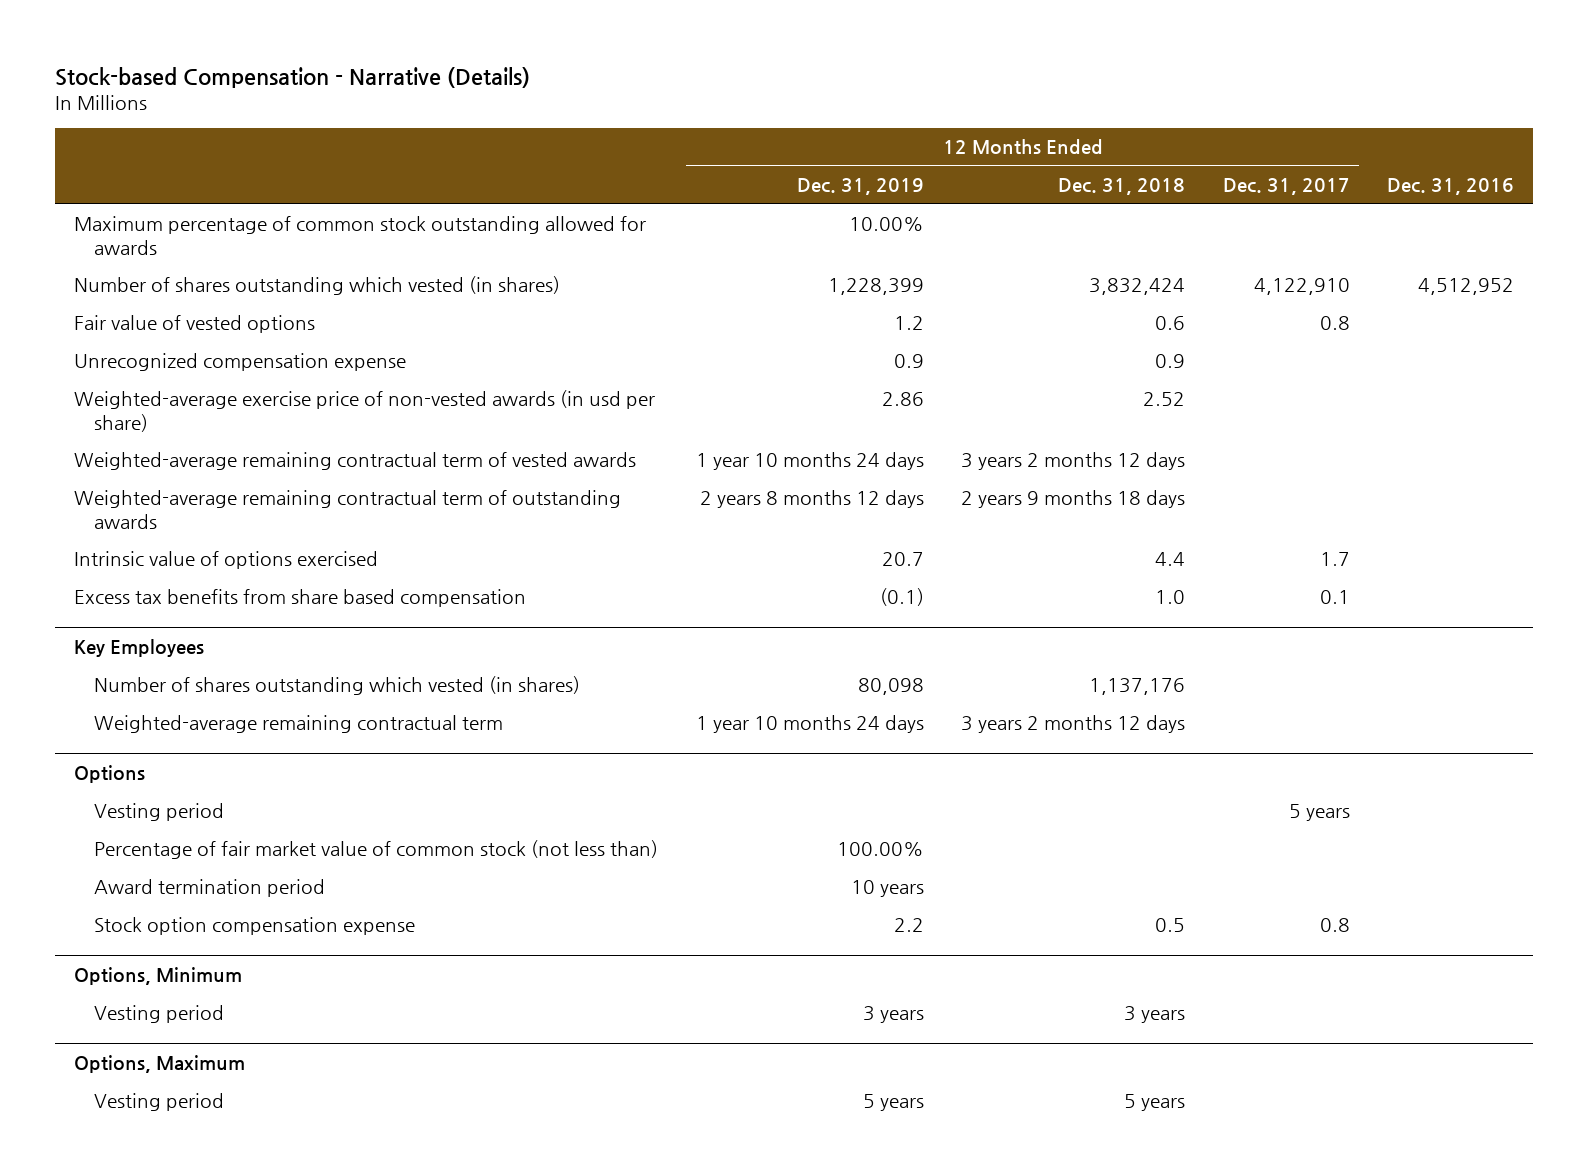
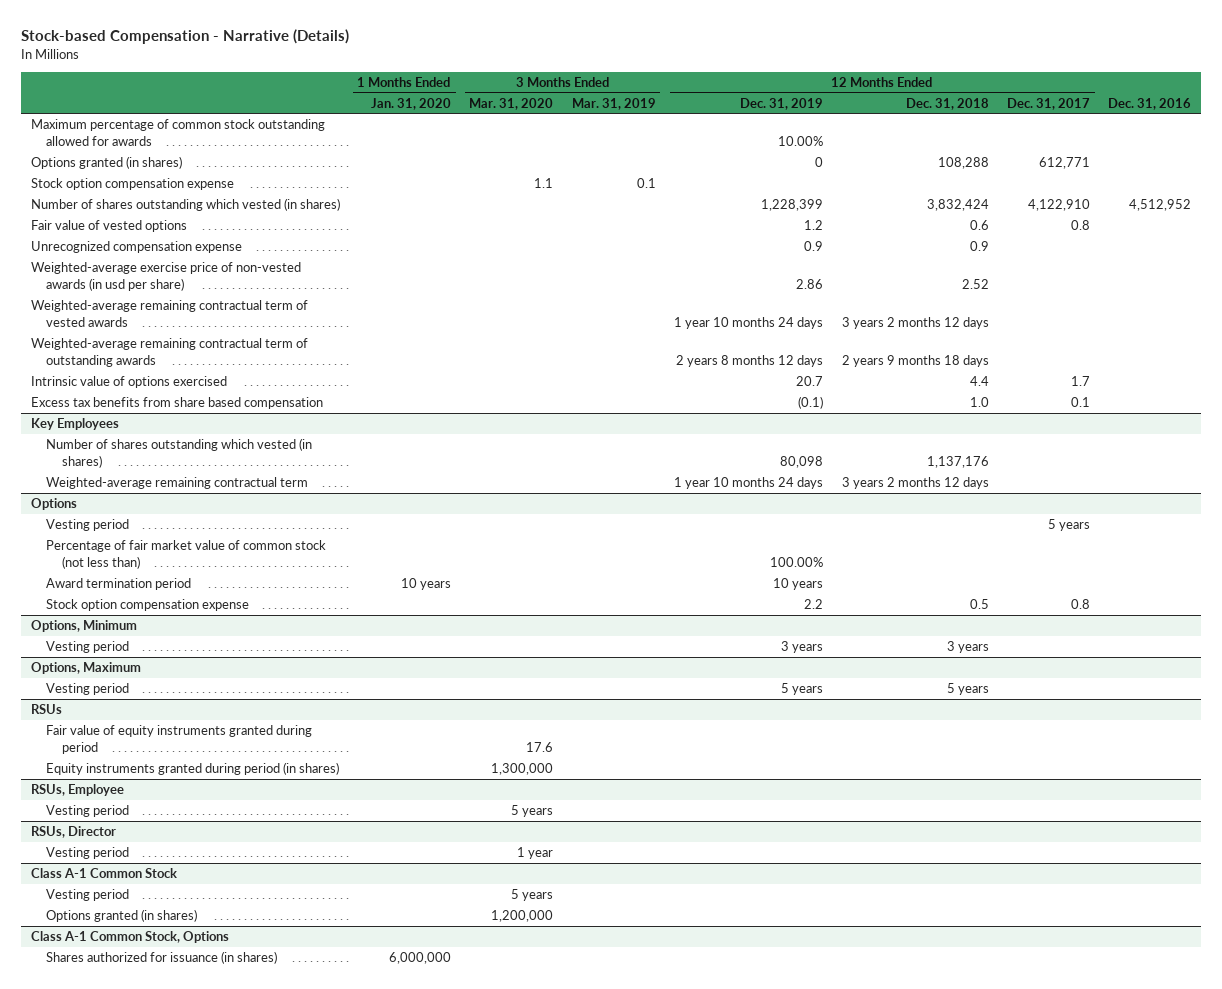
- | 12 Months Ended Dec. 31, 2019 | 12 Months Ended Dec. 31, 2018 | 12 Months Ended Dec. 31, 2017 | Dec. 31, 2016
+ | 1 Months Ended Jan. 31, 2020 | 3 Months Ended Mar. 31, 2020 | 3 Months Ended Mar. 31, 2019 | 12 Months Ended Dec. 31, 2019 | 12 Months Ended Dec. 31, 2018 | 12 Months Ended Dec. 31, 2017 | Dec. 31, 2016
+ Options granted (in shares) | | | | 0 | 108,288 | 612,771 |
+ Stock option compensation expense | | 1.1 | 0.1 | | | |
+ RSUs
+ Fair value of equity instruments granted during period | | 17.6 | | | | |
+ Equity instruments granted during period (in shares) | | 1,300,000 | | | | |
+ RSUs, Employee
+ Vesting period | | 5 years | | | | |
+ RSUs, Director
+ Vesting period | | 1 year | | | | |
+ Class A-1 Common Stock
+ Vesting period | | 5 years | | | | |
+ Options granted (in shares) | | 1,200,000 | | | | |
+ Class A-1 Common Stock, Options
+ Shares authorized for issuance (in shares) | 6,000,000 | | | | | |

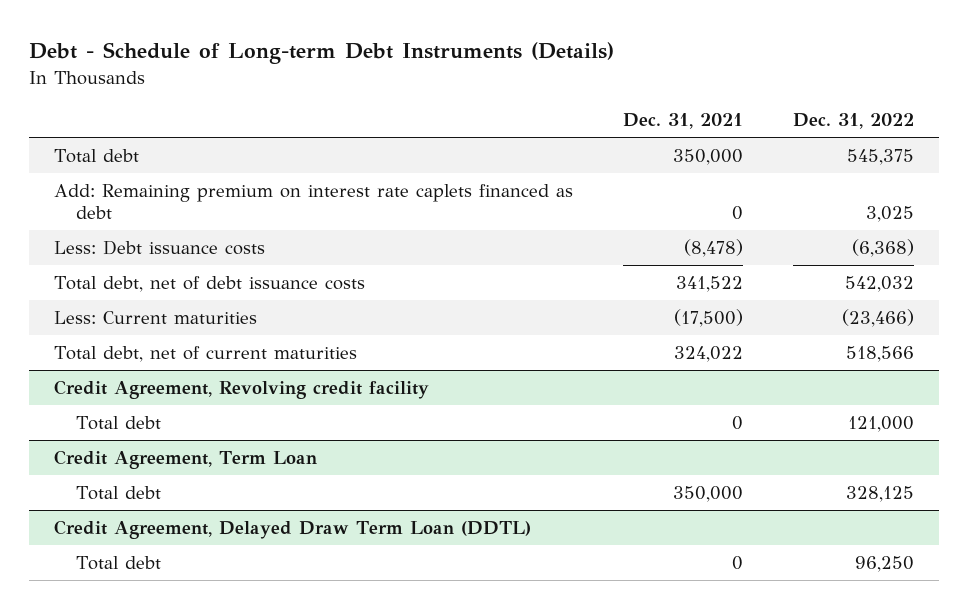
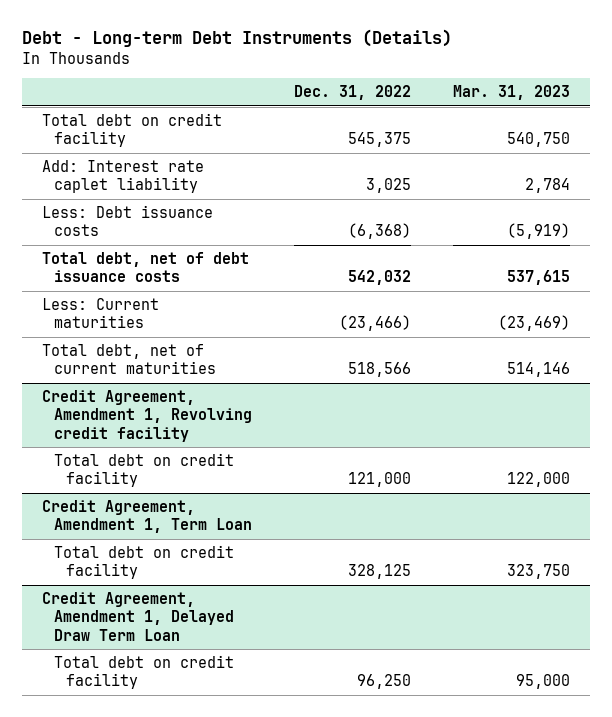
- Debt - Schedule of Long-term Debt Instruments (Details)
+ Debt - Long-term Debt Instruments (Details)
- | Dec. 31, 2021 | Dec. 31, 2022
+ | Dec. 31, 2022 | Mar. 31, 2023
- Total debt | 350,000 | 545,375
- Add: Remaining premium on interest rate caplets financed as debt | 0 | 3,025
+ Total debt on credit facility | 545,375 | 540,750
+ Add: Interest rate caplet liability | 3,025 | 2,784
- Credit Agreement, Revolving credit facility
- Total debt | 0 | 121,000
- Credit Agreement, Term Loan
- Total debt | 350,000 | 328,125
- Credit Agreement, Delayed Draw Term Loan (DDTL)
- Total debt | 0 | 96,250
+ Credit Agreement, Amendment 1, Revolving credit facility
+ Total debt on credit facility | 121,000 | 122,000
+ Credit Agreement, Amendment 1, Term Loan
+ Total debt on credit facility | 328,125 | 323,750
+ Credit Agreement, Amendment 1, Delayed Draw Term Loan
+ Total debt on credit facility | 96,250 | 95,000

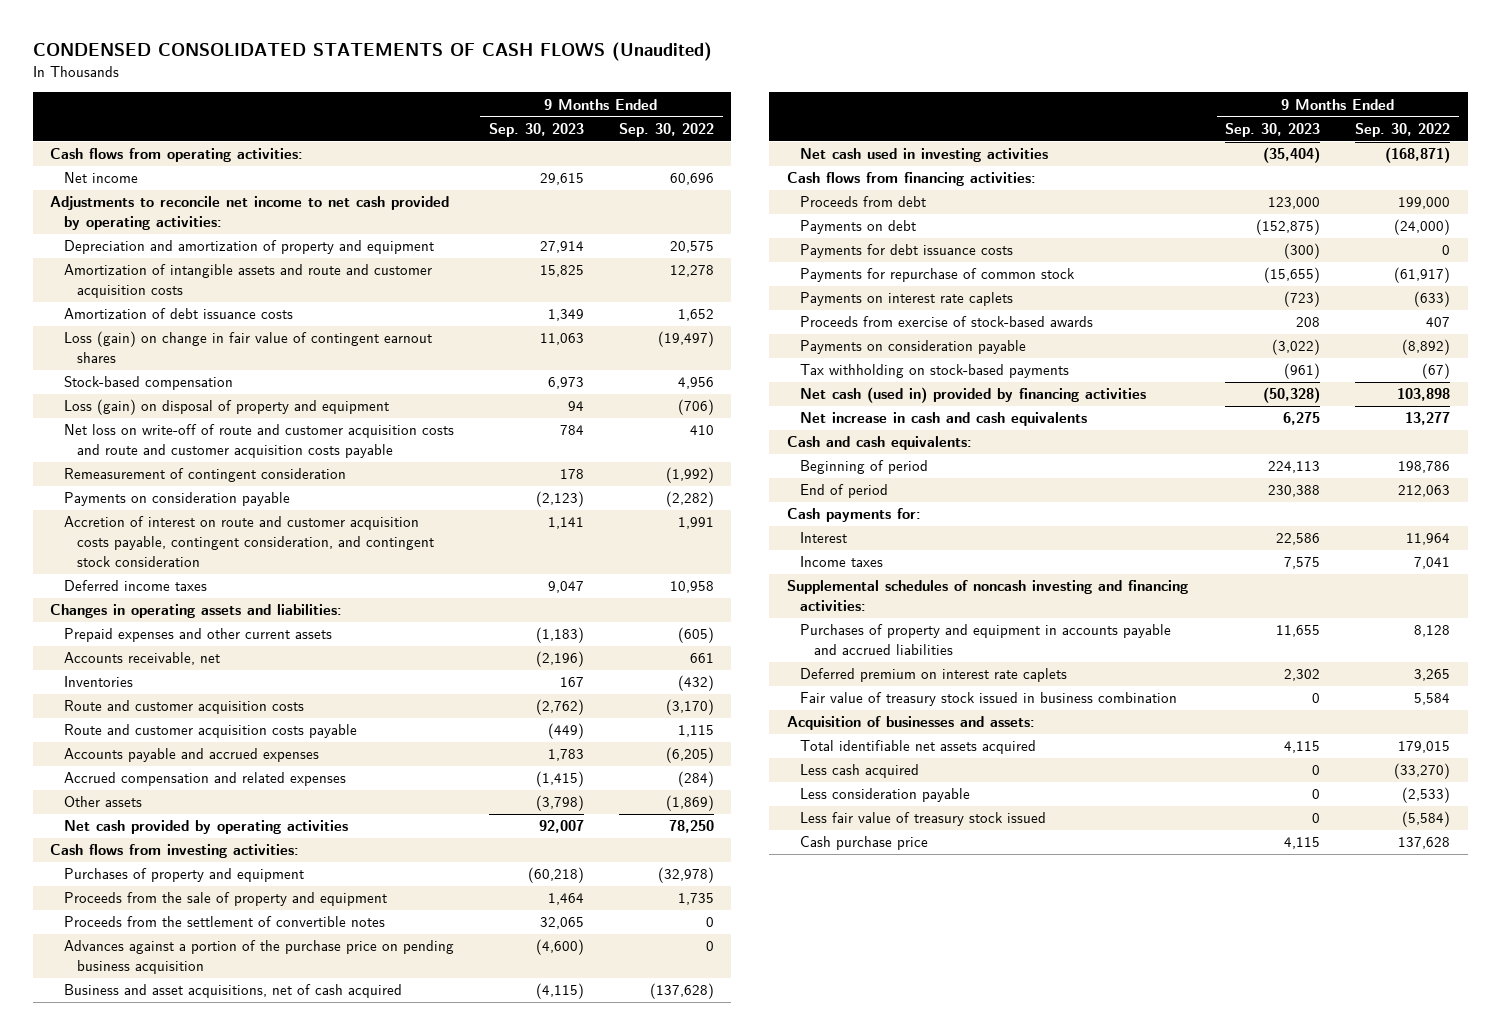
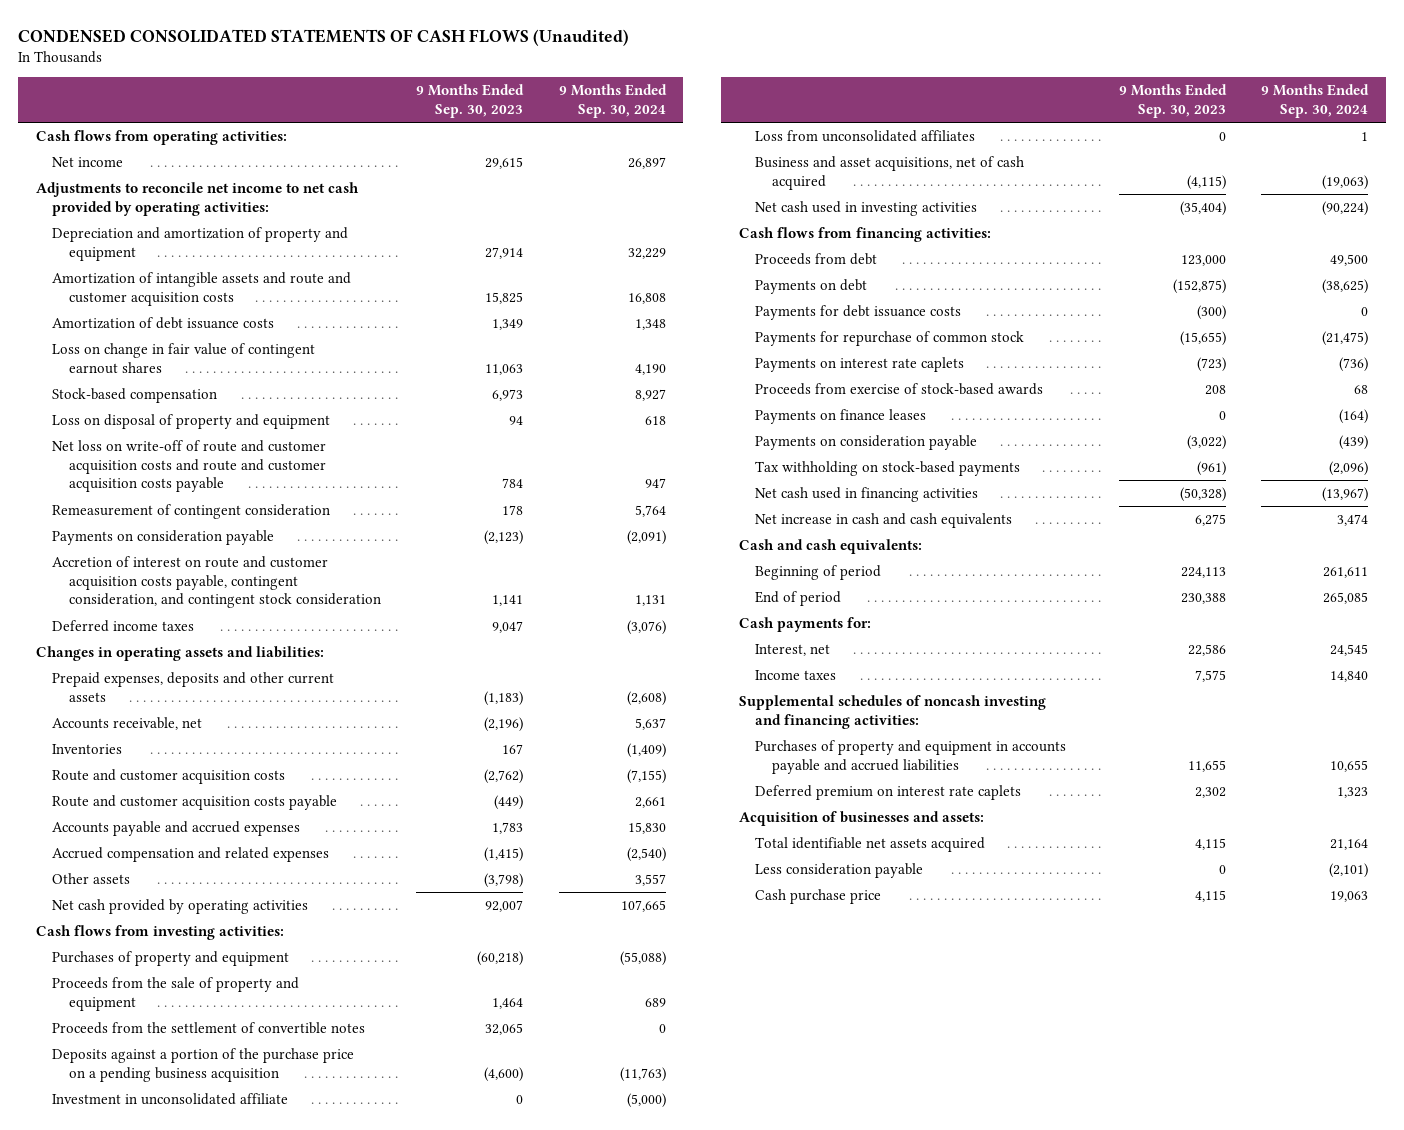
- | 9 Months Ended Sep. 30, 2023 | 9 Months Ended Sep. 30, 2022
+ | 9 Months Ended Sep. 30, 2023 | 9 Months Ended Sep. 30, 2024
- Loss (gain) on change in fair value of contingent earnout shares | 11,063 | (19,497)
+ Loss on change in fair value of contingent earnout shares | 11,063 | 4,190
- Loss (gain) on disposal of property and equipment | 94 | (706)
+ Loss on disposal of property and equipment | 94 | 618
- Prepaid expenses and other current assets | (1,183) | (605)
+ Prepaid expenses, deposits and other current assets | (1,183) | (2,608)
- Advances against a portion of the purchase price on pending business acquisition | (4,600) | 0
+ Deposits against a portion of the purchase price on a pending business acquisition | (4,600) | (11,763)
+ Investment in unconsolidated affiliate | 0 | (5,000)
+ Loss from unconsolidated affiliates | 0 | 1
+ Payments on finance leases | 0 | (164)
- Net cash (used in) provided by financing activities | (50,328) | 103,898
+ Net cash used in financing activities | (50,328) | (13,967)
- Interest | 22,586 | 11,964
+ Interest, net | 22,586 | 24,545
- Fair value of treasury stock issued in business combination | 0 | 5,584
- Less cash acquired | 0 | (33,270)
- Less fair value of treasury stock issued | 0 | (5,584)

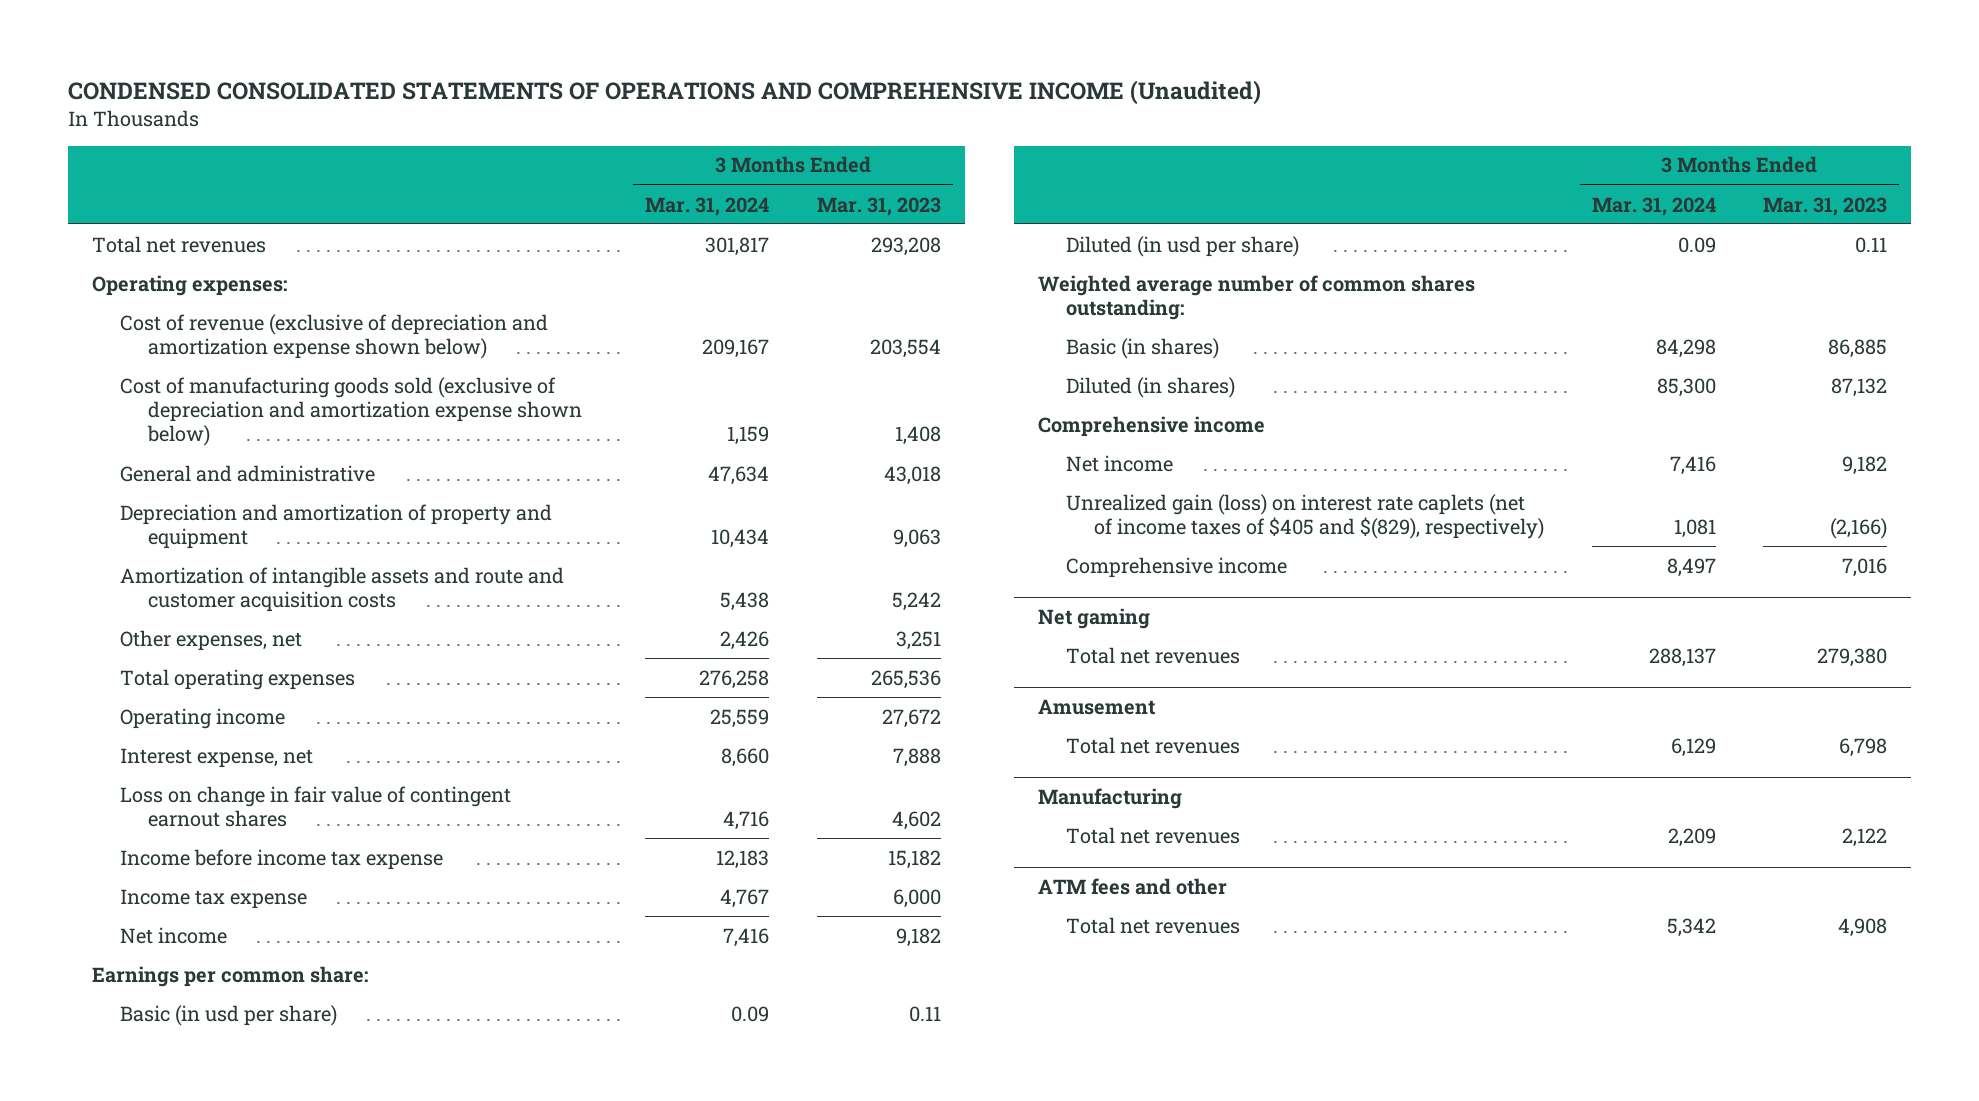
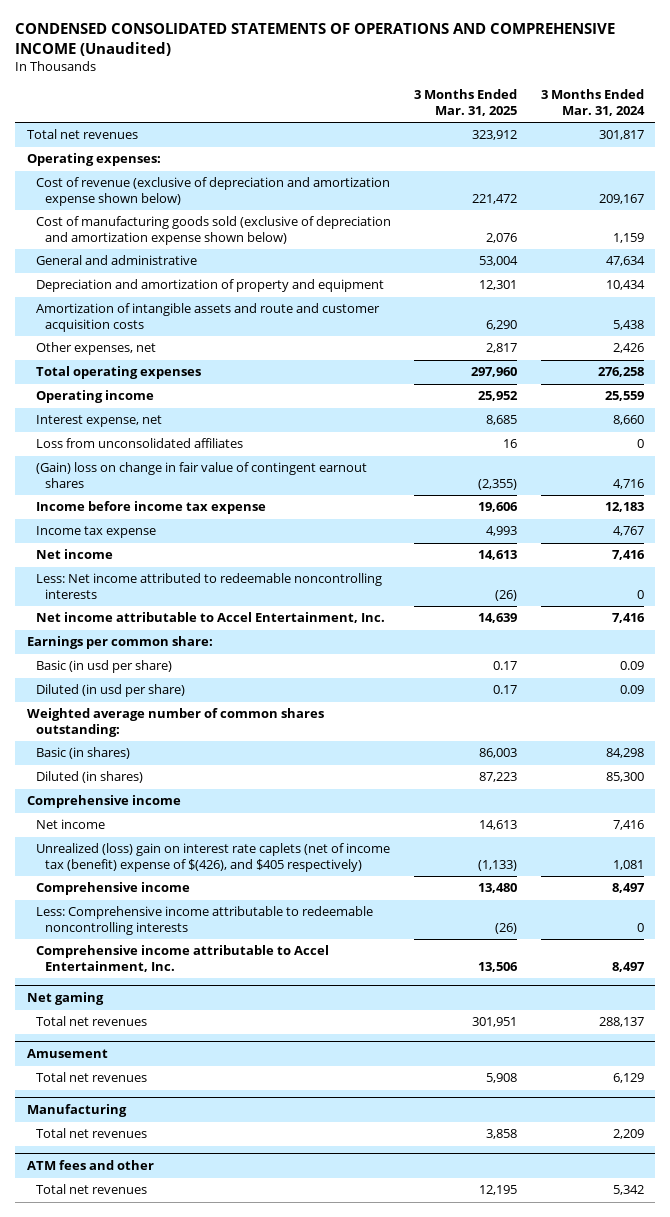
- | 3 Months Ended Mar. 31, 2024 | 3 Months Ended Mar. 31, 2023
+ | 3 Months Ended Mar. 31, 2025 | 3 Months Ended Mar. 31, 2024
- Loss on change in fair value of contingent earnout shares | 4,716 | 4,602
+ Loss from unconsolidated affiliates | 16 | 0
+ (Gain) loss on change in fair value of contingent earnout shares | (2,355) | 4,716
+ Less: Net income attributed to redeemable noncontrolling interests | (26) | 0
+ Net income attributable to Accel Entertainment, Inc. | 14,639 | 7,416
- Unrealized gain (loss) on interest rate caplets (net of income taxes of $405 and $(829), respectively) | 1,081 | (2,166)
+ Unrealized (loss) gain on interest rate caplets (net of income tax (benefit) expense of $(426), and $405 respectively) | (1,133) | 1,081
+ Less: Comprehensive income attributable to redeemable noncontrolling interests | (26) | 0
+ Comprehensive income attributable to Accel Entertainment, Inc. | 13,506 | 8,497

